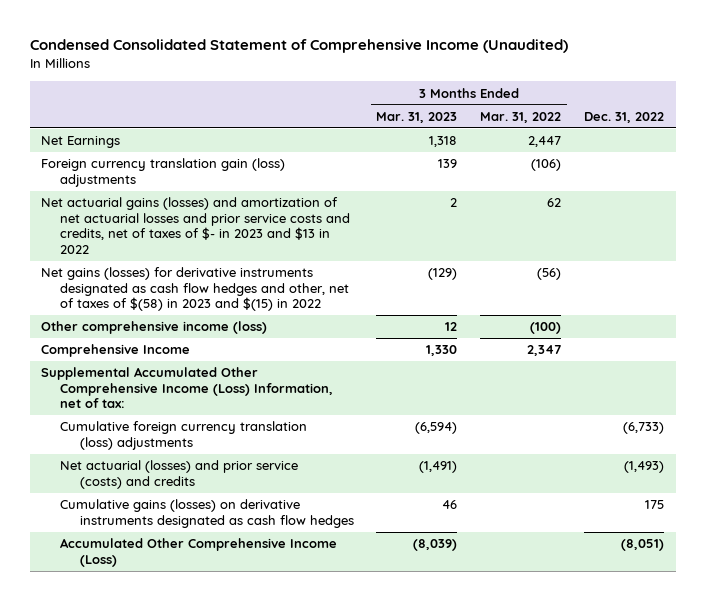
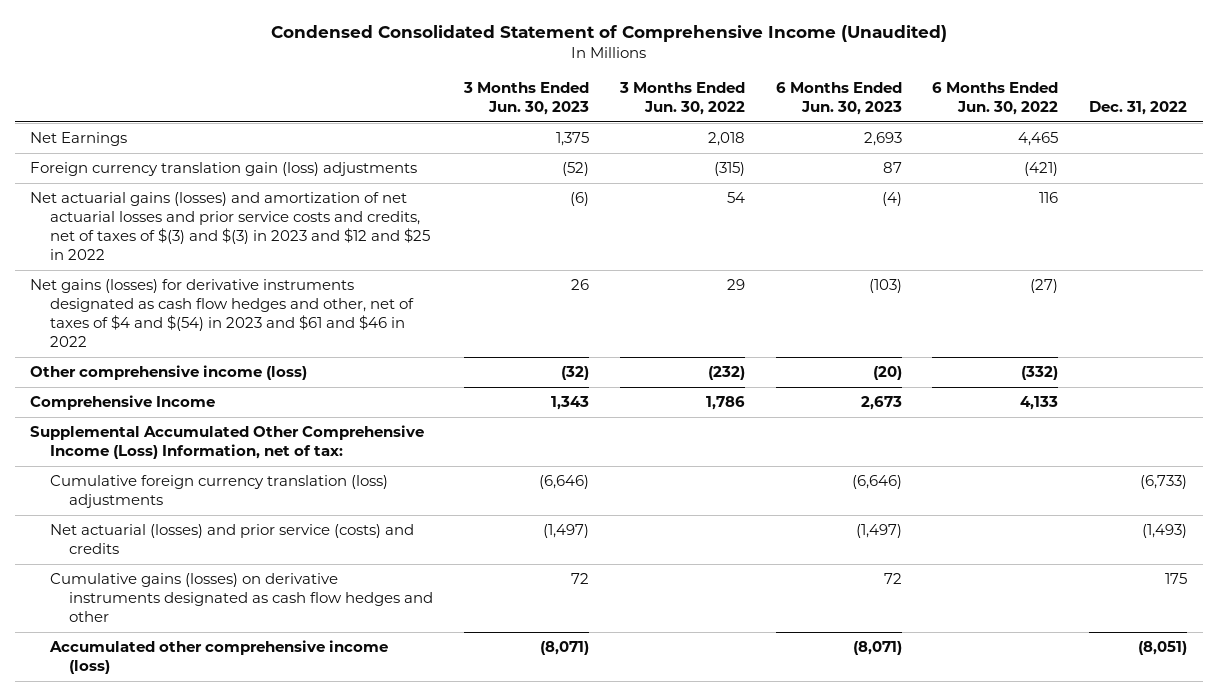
- | 3 Months Ended Mar. 31, 2023 | 3 Months Ended Mar. 31, 2022 | Dec. 31, 2022
+ | 3 Months Ended Jun. 30, 2023 | 3 Months Ended Jun. 30, 2022 | 6 Months Ended Jun. 30, 2023 | 6 Months Ended Jun. 30, 2022 | Dec. 31, 2022
- Net actuarial gains (losses) and amortization of net actuarial losses and prior service costs and credits, net of taxes of $- in 2023 and $13 in 2022 | 2 | 62 |
- Net gains (losses) for derivative instruments designated as cash flow hedges and other, net of taxes of $(58) in 2023 and $(15) in 2022 | (129) | (56) |
+ Net actuarial gains (losses) and amortization of net actuarial losses and prior service costs and credits, net of taxes of $(3) and $(3) in 2023 and $12 and $25 in 2022 | (6) | 54 | (4) | 116 |
+ Net gains (losses) for derivative instruments designated as cash flow hedges and other, net of taxes of $4 and $(54) in 2023 and $61 and $46 in 2022 | 26 | 29 | (103) | (27) |
- Cumulative gains (losses) on derivative instruments designated as cash flow hedges | 46 | | 175
- Accumulated Other Comprehensive Income (Loss) | (8,039) | | (8,051)
+ Cumulative gains (losses) on derivative instruments designated as cash flow hedges and other | 72 | | 72 | | 175
+ Accumulated other comprehensive income (loss) | (8,071) | | (8,071) | | (8,051)

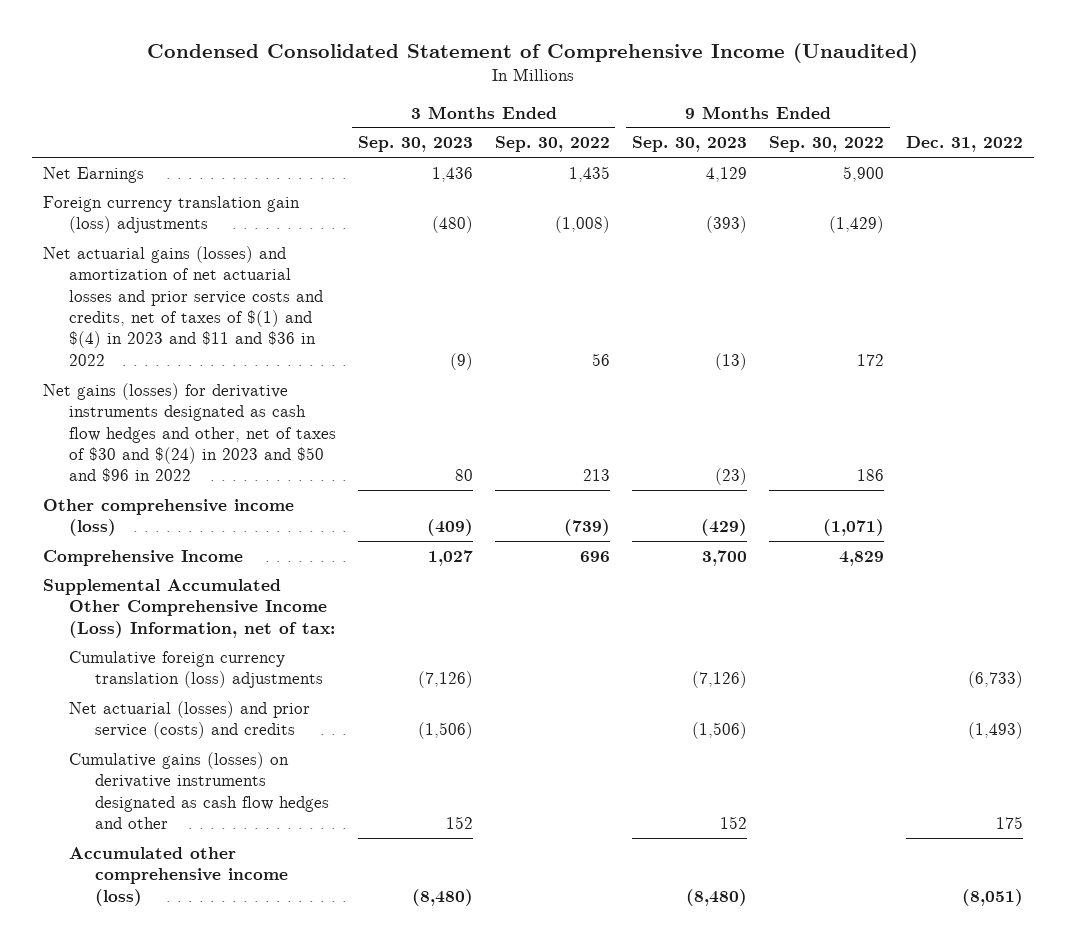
- | 3 Months Ended Jun. 30, 2023 | 3 Months Ended Jun. 30, 2022 | 6 Months Ended Jun. 30, 2023 | 6 Months Ended Jun. 30, 2022 | Dec. 31, 2022
+ | 3 Months Ended Sep. 30, 2023 | 3 Months Ended Sep. 30, 2022 | 9 Months Ended Sep. 30, 2023 | 9 Months Ended Sep. 30, 2022 | Dec. 31, 2022
- Net actuarial gains (losses) and amortization of net actuarial losses and prior service costs and credits, net of taxes of $(3) and $(3) in 2023 and $12 and $25 in 2022 | (6) | 54 | (4) | 116 |
- Net gains (losses) for derivative instruments designated as cash flow hedges and other, net of taxes of $4 and $(54) in 2023 and $61 and $46 in 2022 | 26 | 29 | (103) | (27) |
+ Net actuarial gains (losses) and amortization of net actuarial losses and prior service costs and credits, net of taxes of $(1) and $(4) in 2023 and $11 and $36 in 2022 | (9) | 56 | (13) | 172 |
+ Net gains (losses) for derivative instruments designated as cash flow hedges and other, net of taxes of $30 and $(24) in 2023 and $50 and $96 in 2022 | 80 | 213 | (23) | 186 |

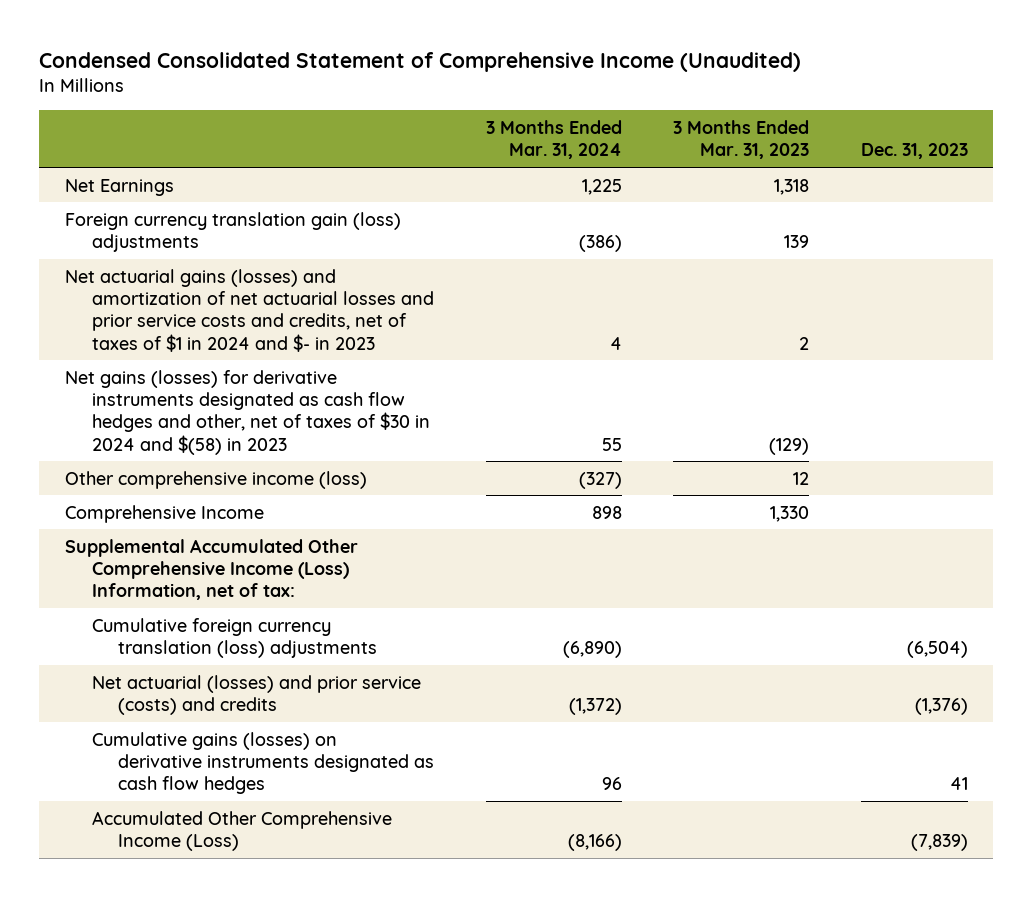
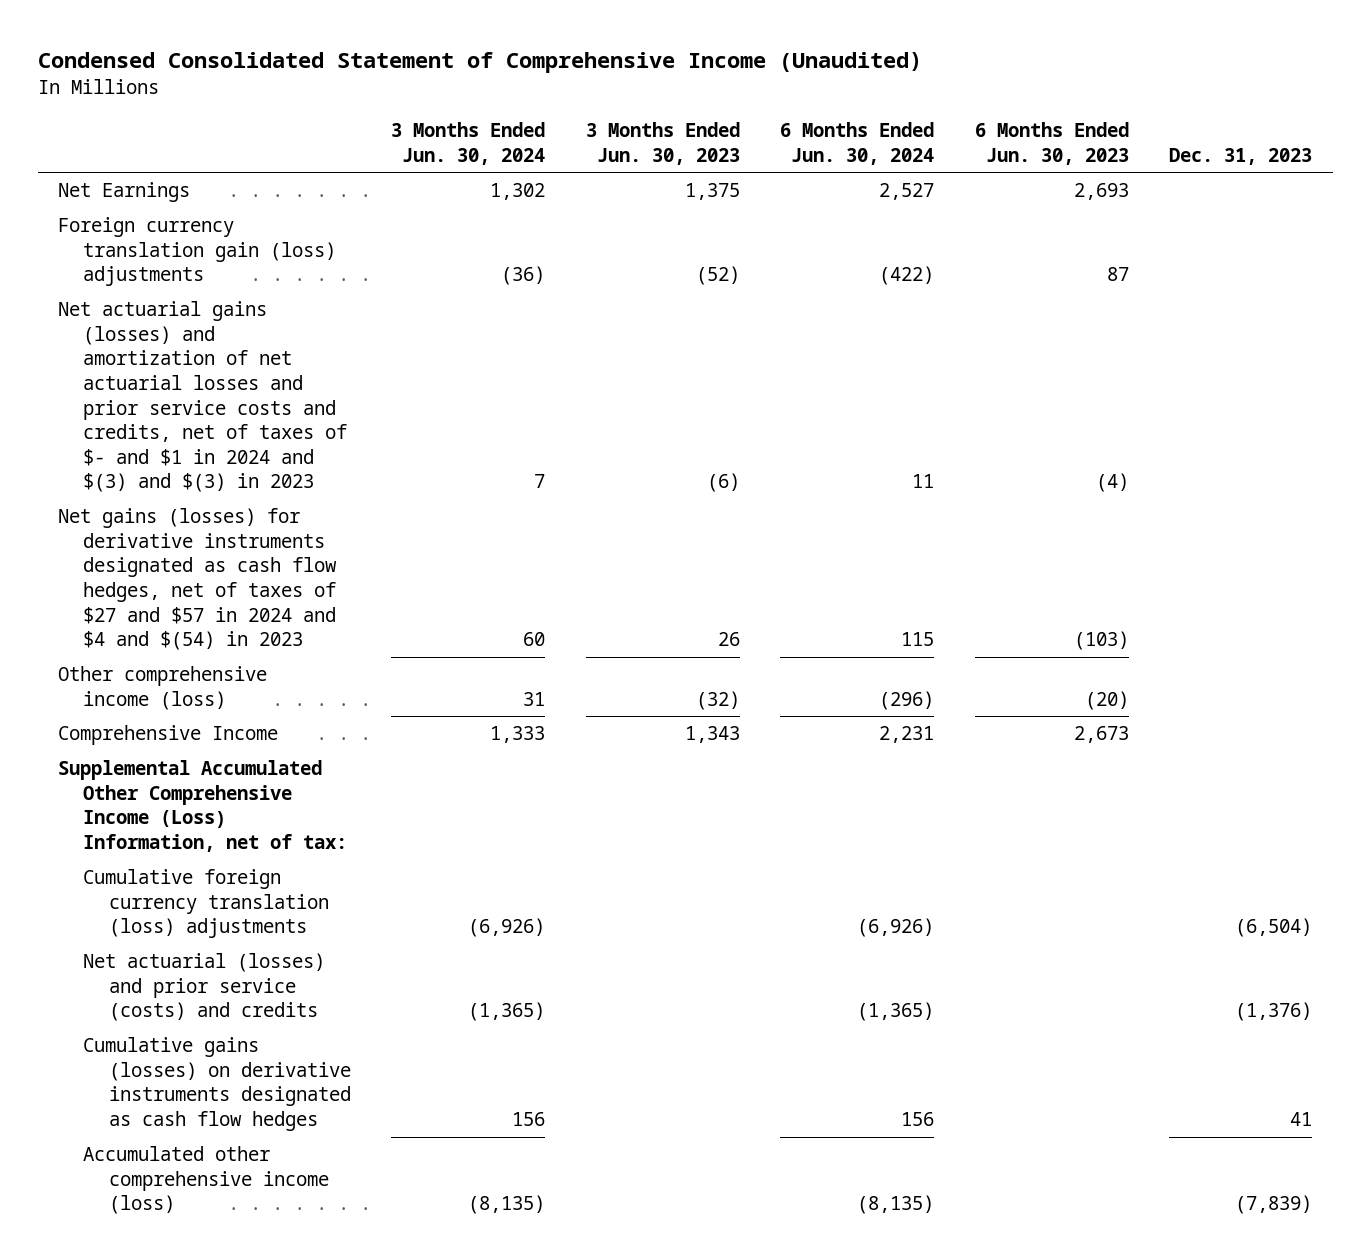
- | 3 Months Ended Mar. 31, 2024 | 3 Months Ended Mar. 31, 2023 | Dec. 31, 2023
+ | 3 Months Ended Jun. 30, 2024 | 3 Months Ended Jun. 30, 2023 | 6 Months Ended Jun. 30, 2024 | 6 Months Ended Jun. 30, 2023 | Dec. 31, 2023
- Net actuarial gains (losses) and amortization of net actuarial losses and prior service costs and credits, net of taxes of $1 in 2024 and $- in 2023 | 4 | 2 |
- Net gains (losses) for derivative instruments designated as cash flow hedges and other, net of taxes of $30 in 2024 and $(58) in 2023 | 55 | (129) |
+ Net actuarial gains (losses) and amortization of net actuarial losses and prior service costs and credits, net of taxes of $- and $1 in 2024 and $(3) and $(3) in 2023 | 7 | (6) | 11 | (4) |
+ Net gains (losses) for derivative instruments designated as cash flow hedges, net of taxes of $27 and $57 in 2024 and $4 and $(54) in 2023 | 60 | 26 | 115 | (103) |
- Accumulated Other Comprehensive Income (Loss) | (8,166) | | (7,839)
+ Accumulated other comprehensive income (loss) | (8,135) | | (8,135) | | (7,839)

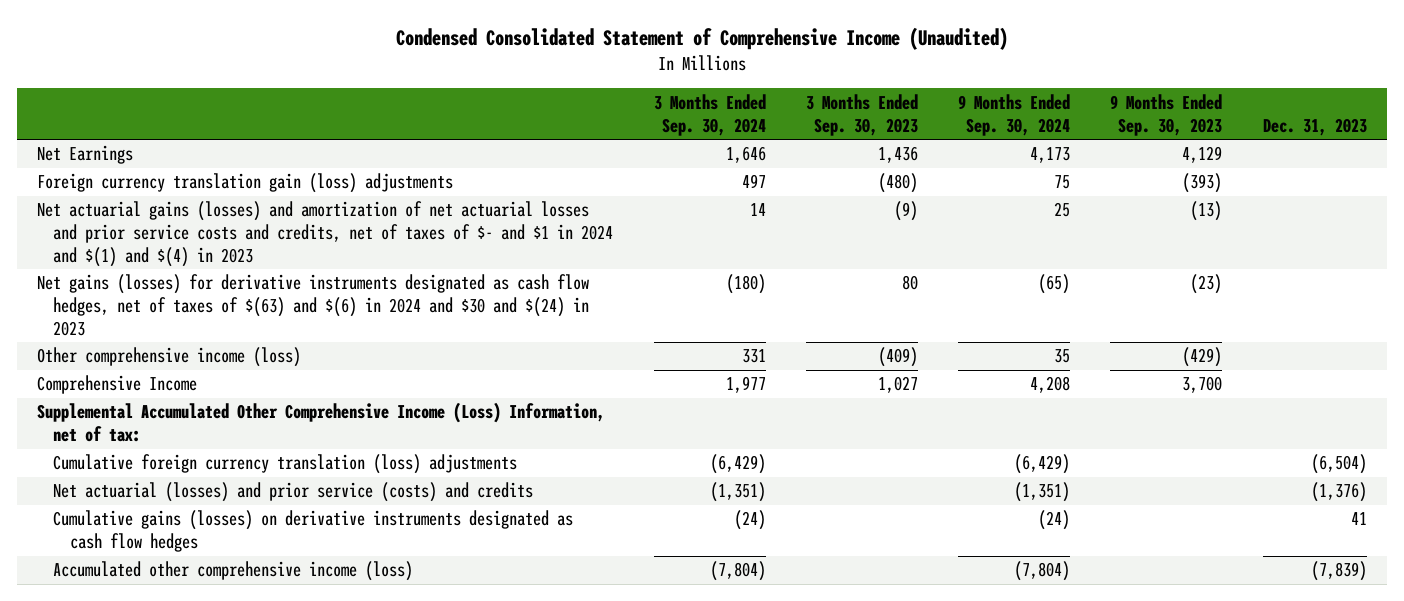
- | 3 Months Ended Jun. 30, 2024 | 3 Months Ended Jun. 30, 2023 | 6 Months Ended Jun. 30, 2024 | 6 Months Ended Jun. 30, 2023 | Dec. 31, 2023
+ | 3 Months Ended Sep. 30, 2024 | 3 Months Ended Sep. 30, 2023 | 9 Months Ended Sep. 30, 2024 | 9 Months Ended Sep. 30, 2023 | Dec. 31, 2023
- Net actuarial gains (losses) and amortization of net actuarial losses and prior service costs and credits, net of taxes of $- and $1 in 2024 and $(3) and $(3) in 2023 | 7 | (6) | 11 | (4) |
- Net gains (losses) for derivative instruments designated as cash flow hedges, net of taxes of $27 and $57 in 2024 and $4 and $(54) in 2023 | 60 | 26 | 115 | (103) |
+ Net actuarial gains (losses) and amortization of net actuarial losses and prior service costs and credits, net of taxes of $- and $1 in 2024 and $(1) and $(4) in 2023 | 14 | (9) | 25 | (13) |
+ Net gains (losses) for derivative instruments designated as cash flow hedges, net of taxes of $(63) and $(6) in 2024 and $30 and $(24) in 2023 | (180) | 80 | (65) | (23) |

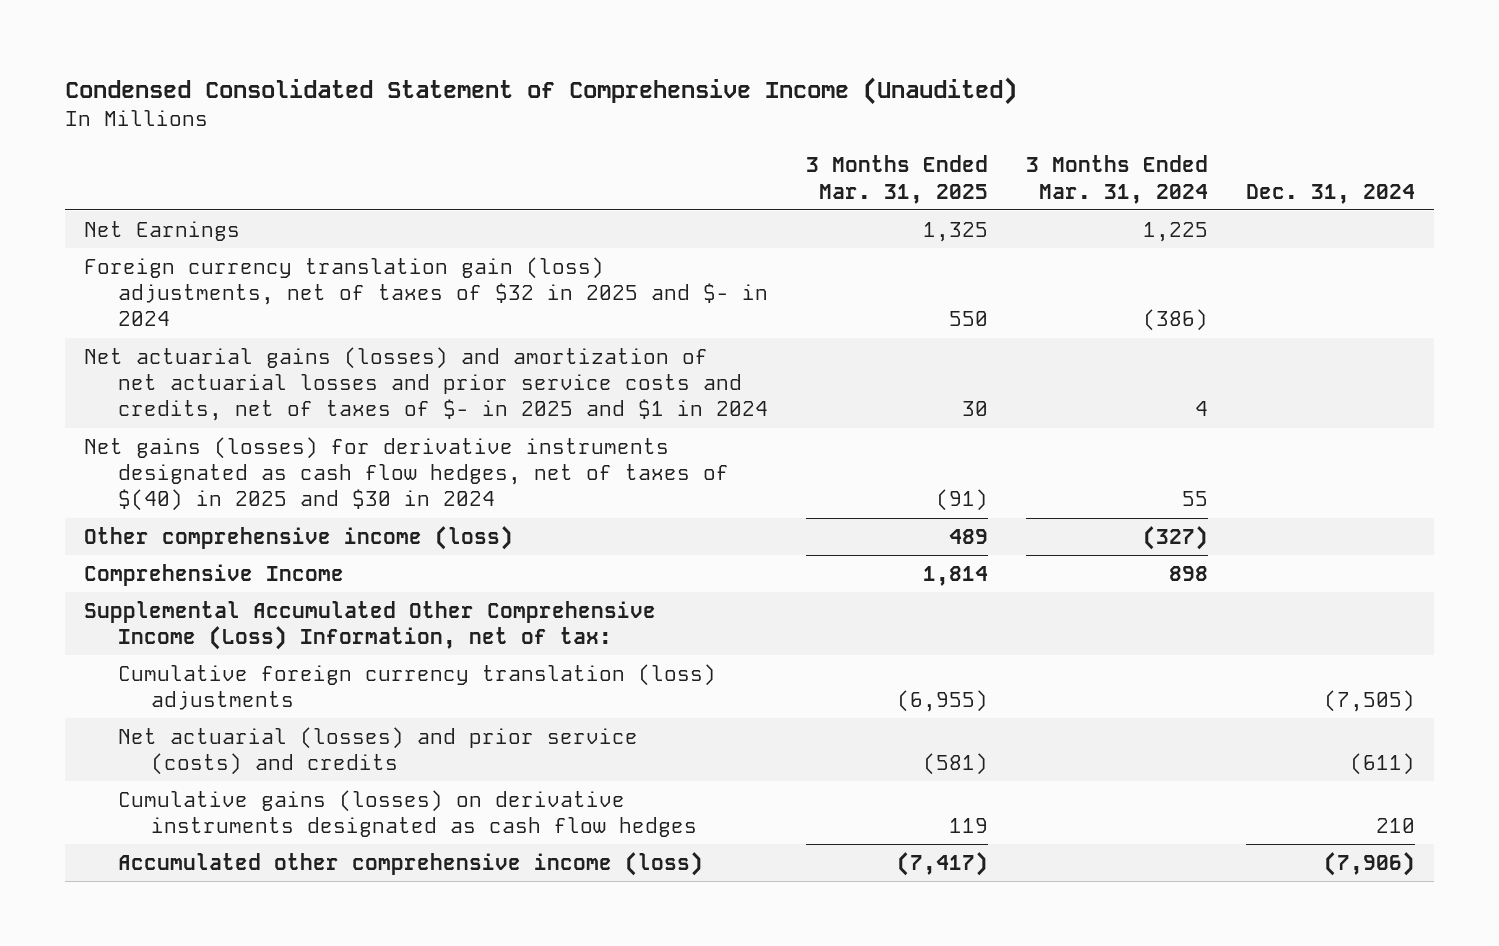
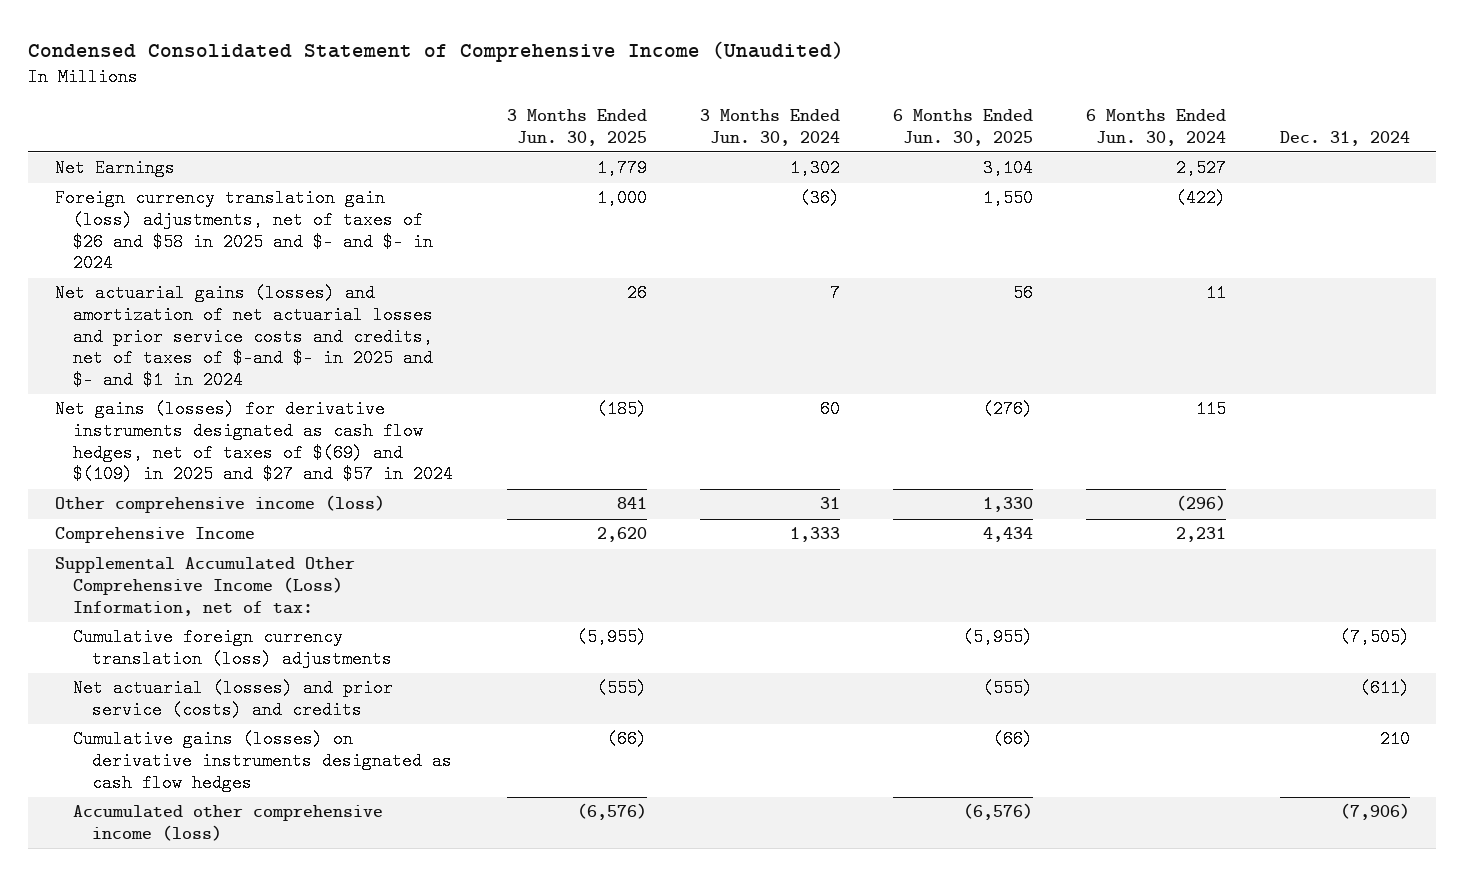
- | 3 Months Ended Mar. 31, 2025 | 3 Months Ended Mar. 31, 2024 | Dec. 31, 2024
+ | 3 Months Ended Jun. 30, 2025 | 3 Months Ended Jun. 30, 2024 | 6 Months Ended Jun. 30, 2025 | 6 Months Ended Jun. 30, 2024 | Dec. 31, 2024
- Foreign currency translation gain (loss) adjustments, net of taxes of $32 in 2025 and $- in 2024 | 550 | (386) |
- Net actuarial gains (losses) and amortization of net actuarial losses and prior service costs and credits, net of taxes of $- in 2025 and $1 in 2024 | 30 | 4 |
- Net gains (losses) for derivative instruments designated as cash flow hedges, net of taxes of $(40) in 2025 and $30 in 2024 | (91) | 55 |
+ Foreign currency translation gain (loss) adjustments, net of taxes of $26 and $58 in 2025 and $- and $- in 2024 | 1,000 | (36) | 1,550 | (422) |
+ Net actuarial gains (losses) and amortization of net actuarial losses and prior service costs and credits, net of taxes of $-and $- in 2025 and $- and $1 in 2024 | 26 | 7 | 56 | 11 |
+ Net gains (losses) for derivative instruments designated as cash flow hedges, net of taxes of $(69) and $(109) in 2025 and $27 and $57 in 2024 | (185) | 60 | (276) | 115 |

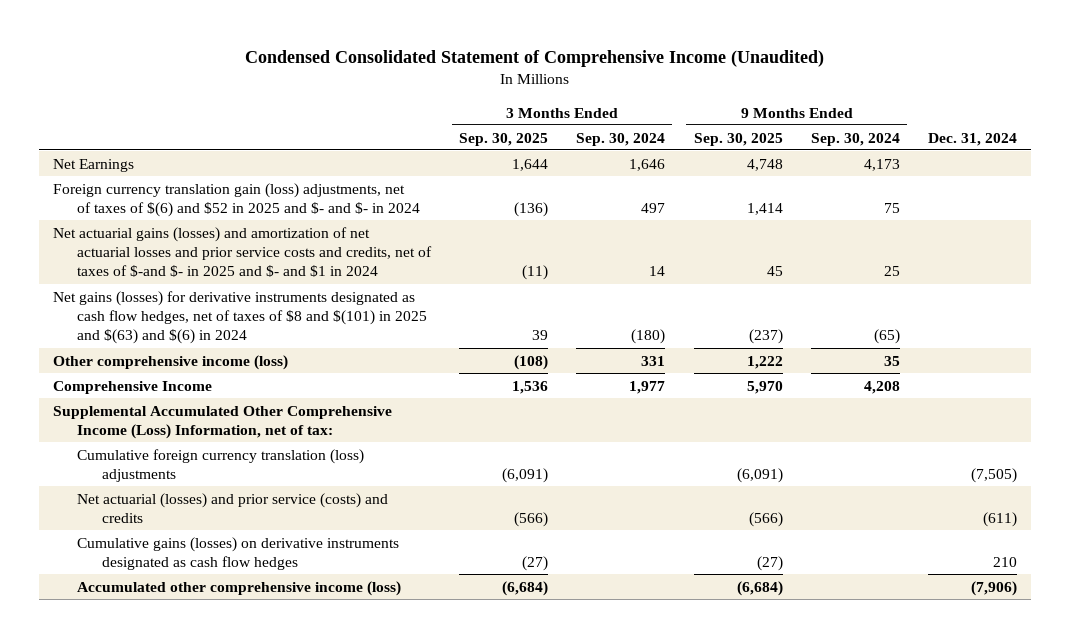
- | 3 Months Ended Jun. 30, 2025 | 3 Months Ended Jun. 30, 2024 | 6 Months Ended Jun. 30, 2025 | 6 Months Ended Jun. 30, 2024 | Dec. 31, 2024
+ | 3 Months Ended Sep. 30, 2025 | 3 Months Ended Sep. 30, 2024 | 9 Months Ended Sep. 30, 2025 | 9 Months Ended Sep. 30, 2024 | Dec. 31, 2024
- Foreign currency translation gain (loss) adjustments, net of taxes of $26 and $58 in 2025 and $- and $- in 2024 | 1,000 | (36) | 1,550 | (422) |
+ Foreign currency translation gain (loss) adjustments, net of taxes of $(6) and $52 in 2025 and $- and $- in 2024 | (136) | 497 | 1,414 | 75 |
- Net gains (losses) for derivative instruments designated as cash flow hedges, net of taxes of $(69) and $(109) in 2025 and $27 and $57 in 2024 | (185) | 60 | (276) | 115 |
+ Net gains (losses) for derivative instruments designated as cash flow hedges, net of taxes of $8 and $(101) in 2025 and $(63) and $(6) in 2024 | 39 | (180) | (237) | (65) |

